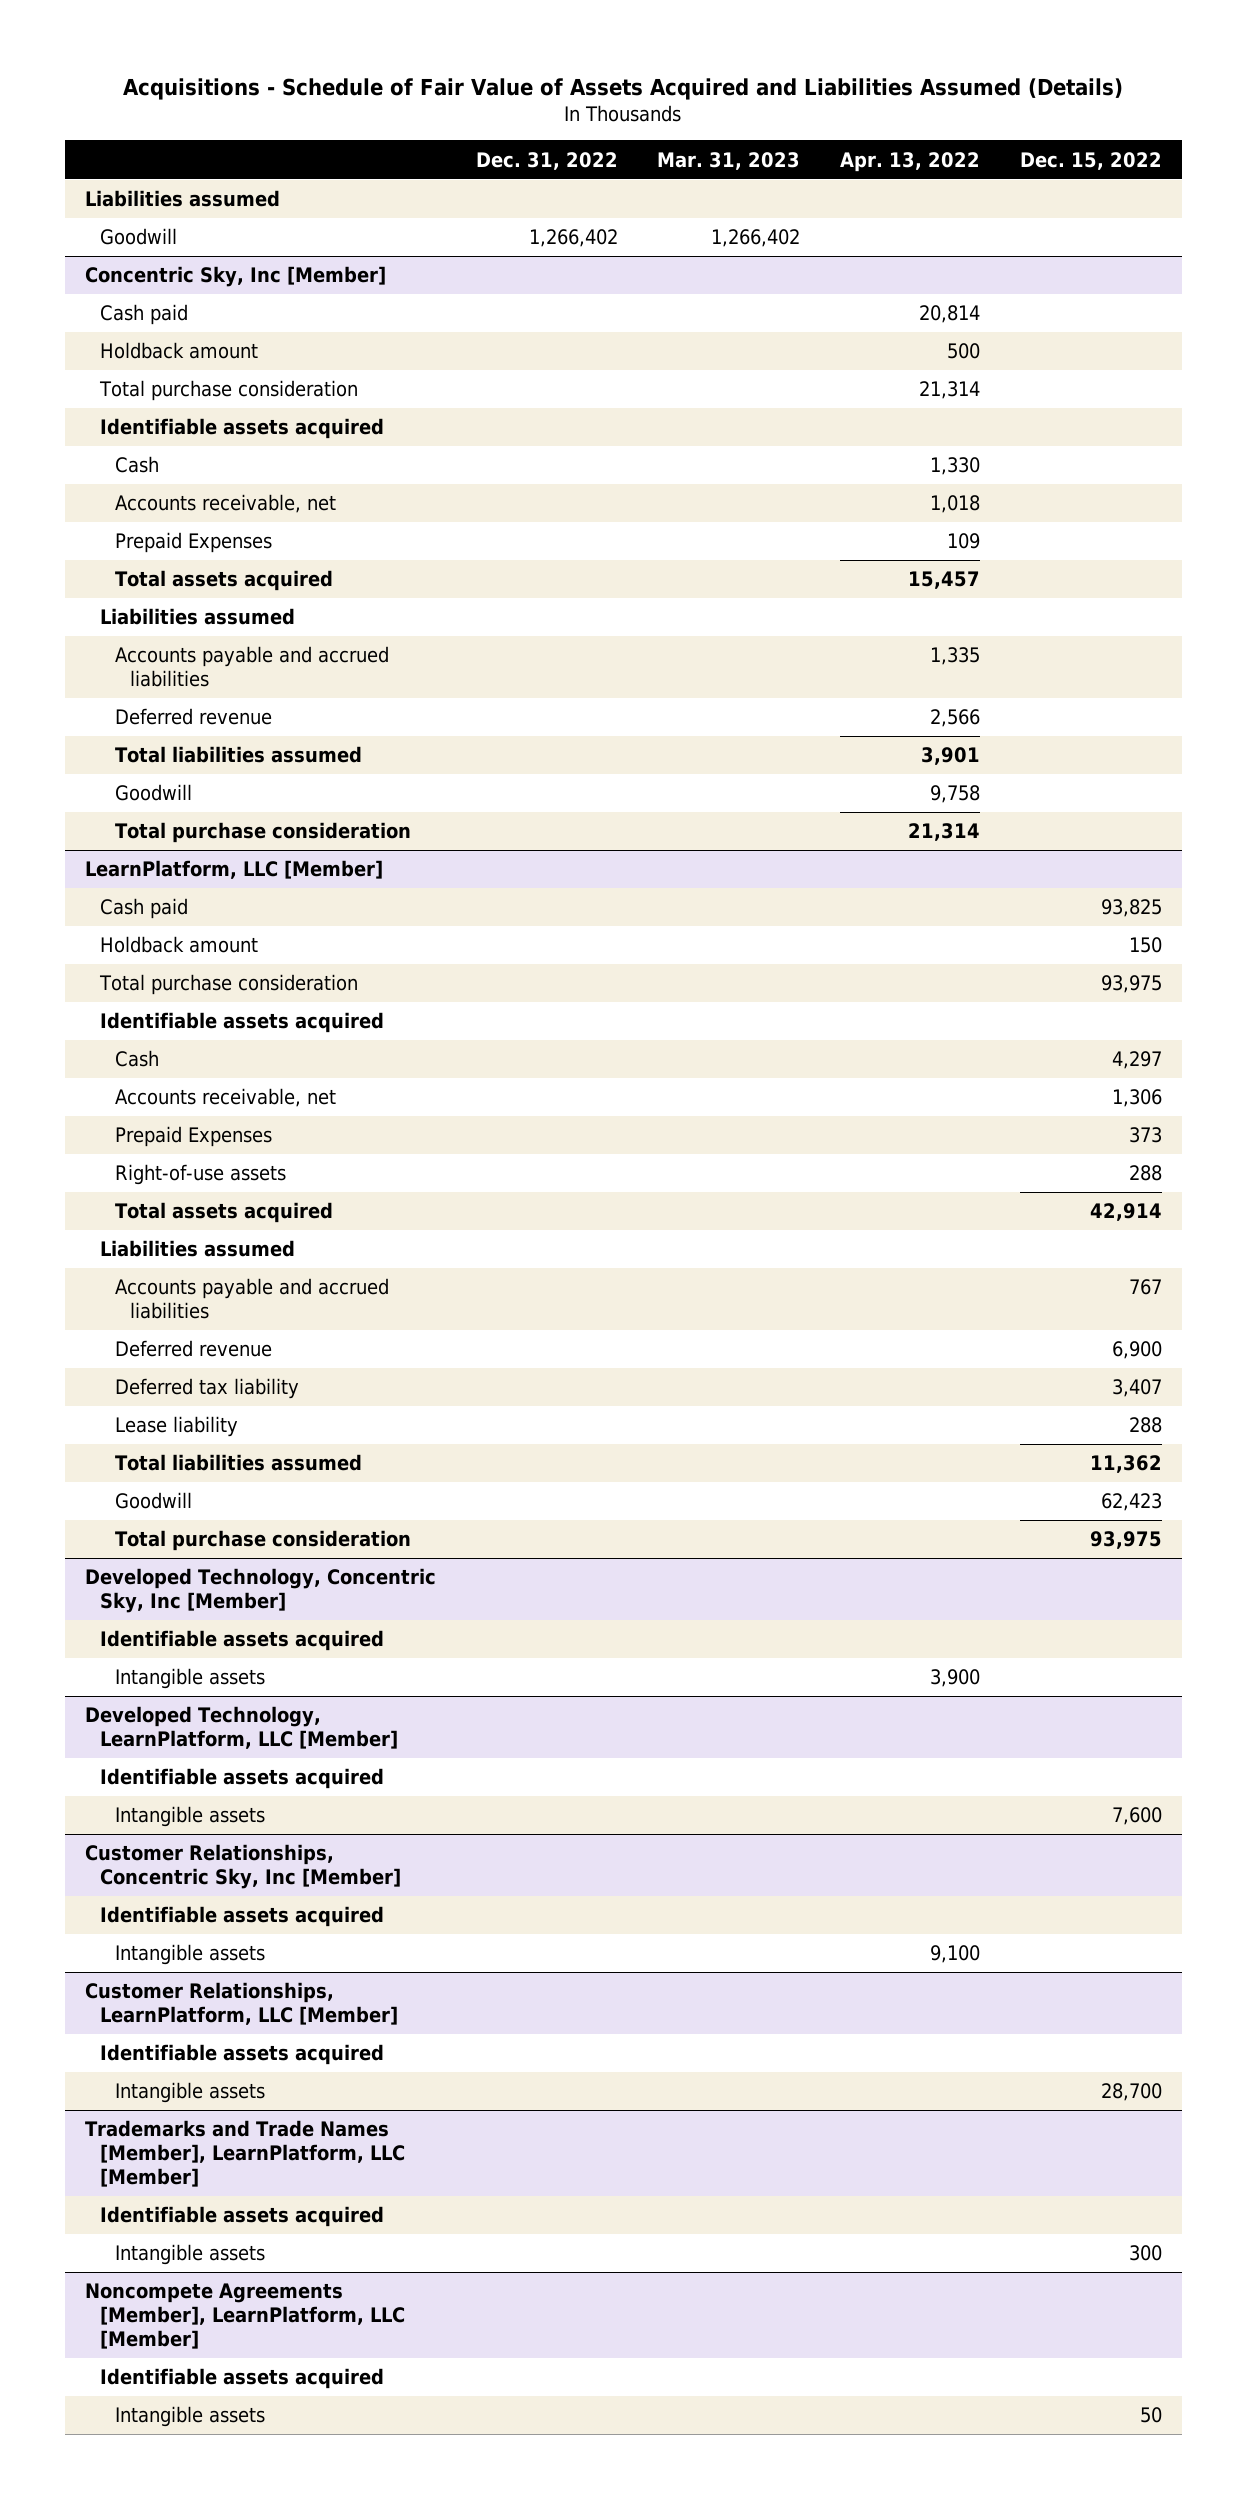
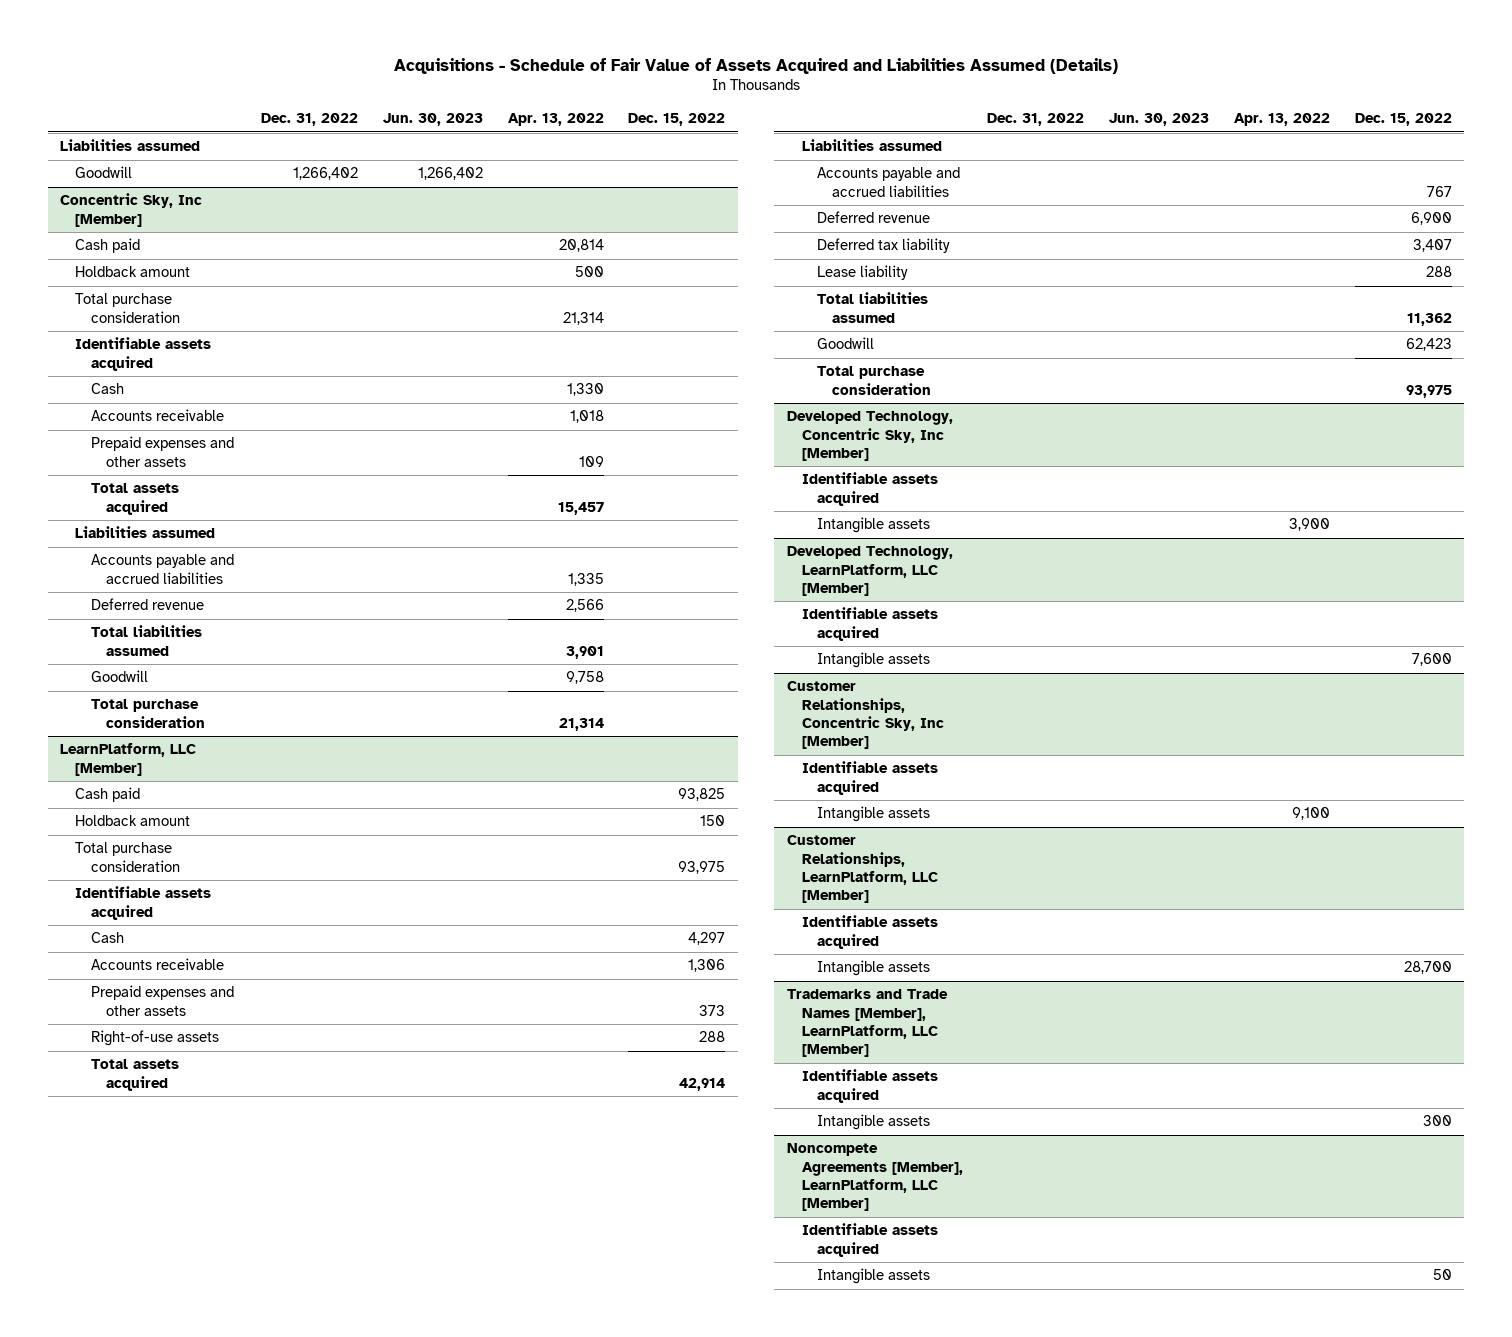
- | Dec. 31, 2022 | Mar. 31, 2023 | Apr. 13, 2022 | Dec. 15, 2022
+ | Dec. 31, 2022 | Jun. 30, 2023 | Apr. 13, 2022 | Dec. 15, 2022
@ Concentric Sky, Inc [Member]
- Accounts receivable, net | | | 1,018 |
- Prepaid Expenses | | | 109 |
+ Accounts receivable | | | 1,018 |
+ Prepaid expenses and other assets | | | 109 |
@ LearnPlatform, LLC [Member]
- Accounts receivable, net | | | | 1,306
- Prepaid Expenses | | | | 373
+ Accounts receivable | | | | 1,306
+ Prepaid expenses and other assets | | | | 373

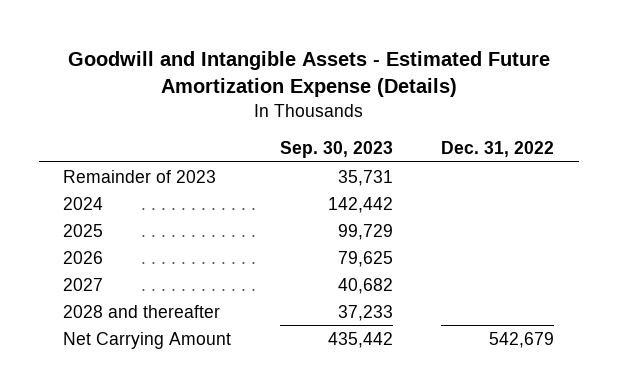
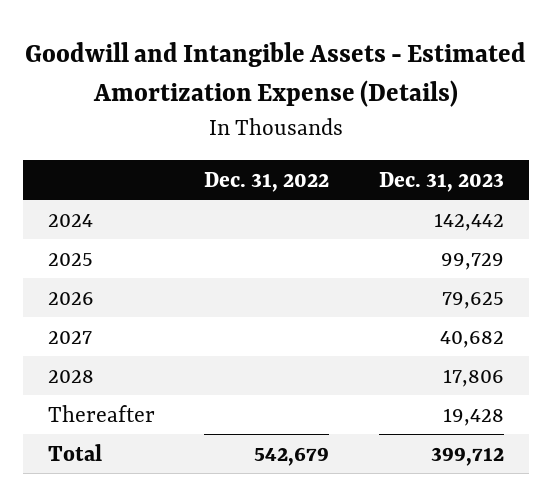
- Goodwill and Intangible Assets - Estimated Future Amortization Expense (Details)
+ Goodwill and Intangible Assets - Estimated Amortization Expense (Details)
- | Sep. 30, 2023 | Dec. 31, 2022
+ | Dec. 31, 2022 | Dec. 31, 2023
- Remainder of 2023 | 35,731 |
- 2028 and thereafter | 37,233 |
- Net Carrying Amount | 435,442 | 542,679
+ 2028 | | 17,806
+ Thereafter | | 19,428
+ Total | 542,679 | 399,712

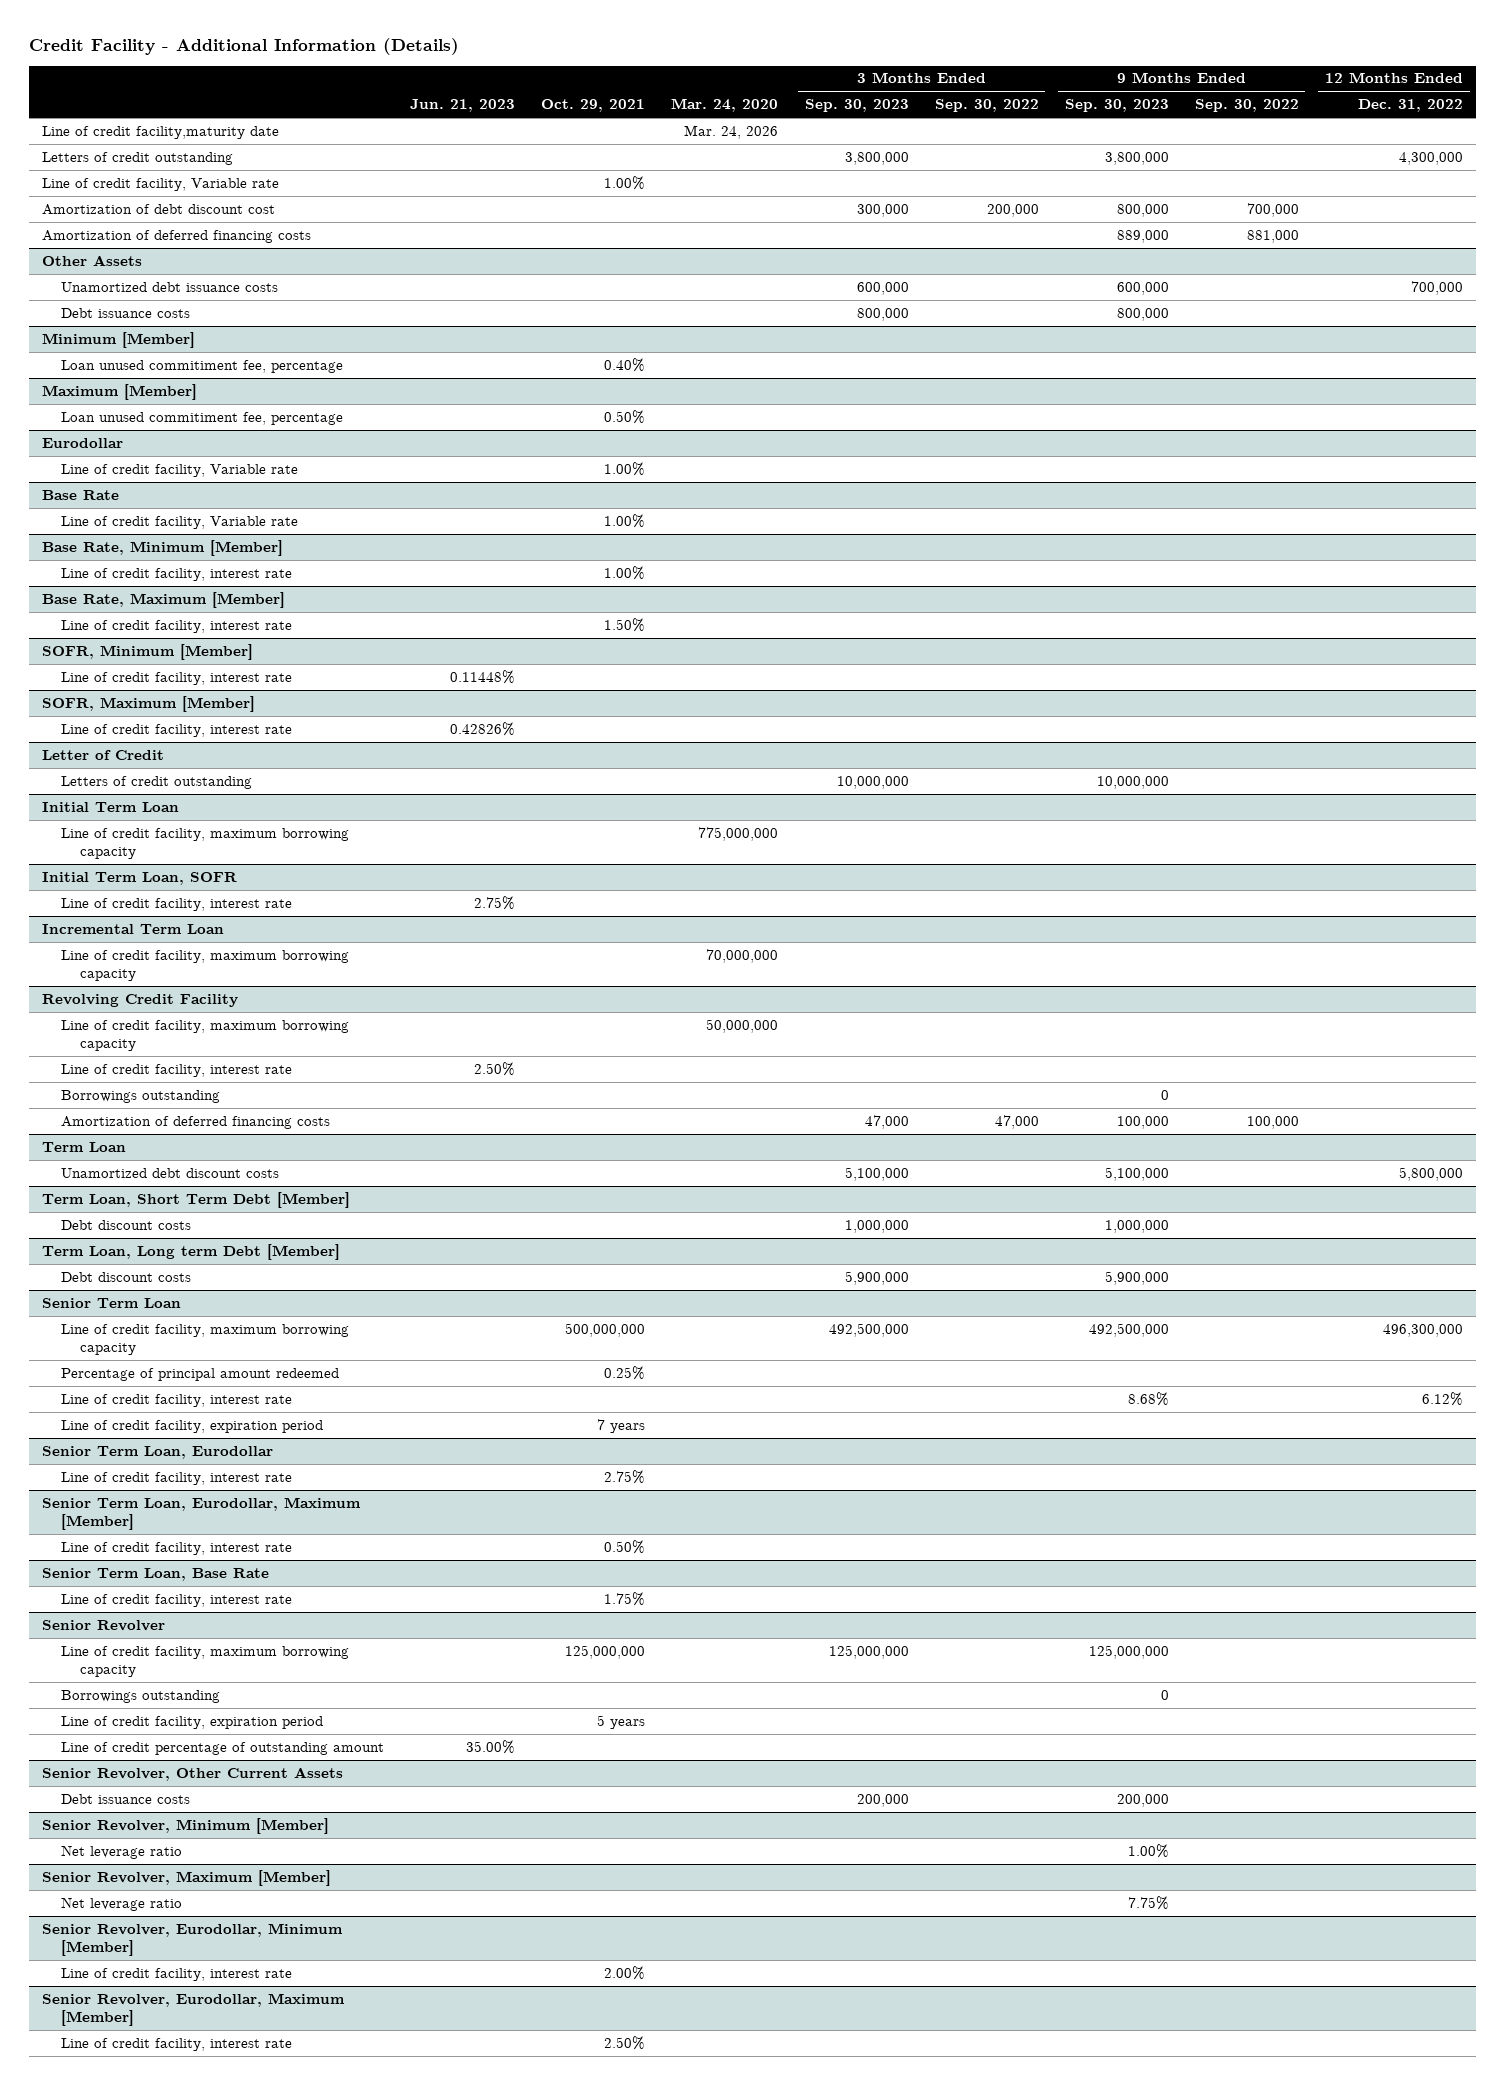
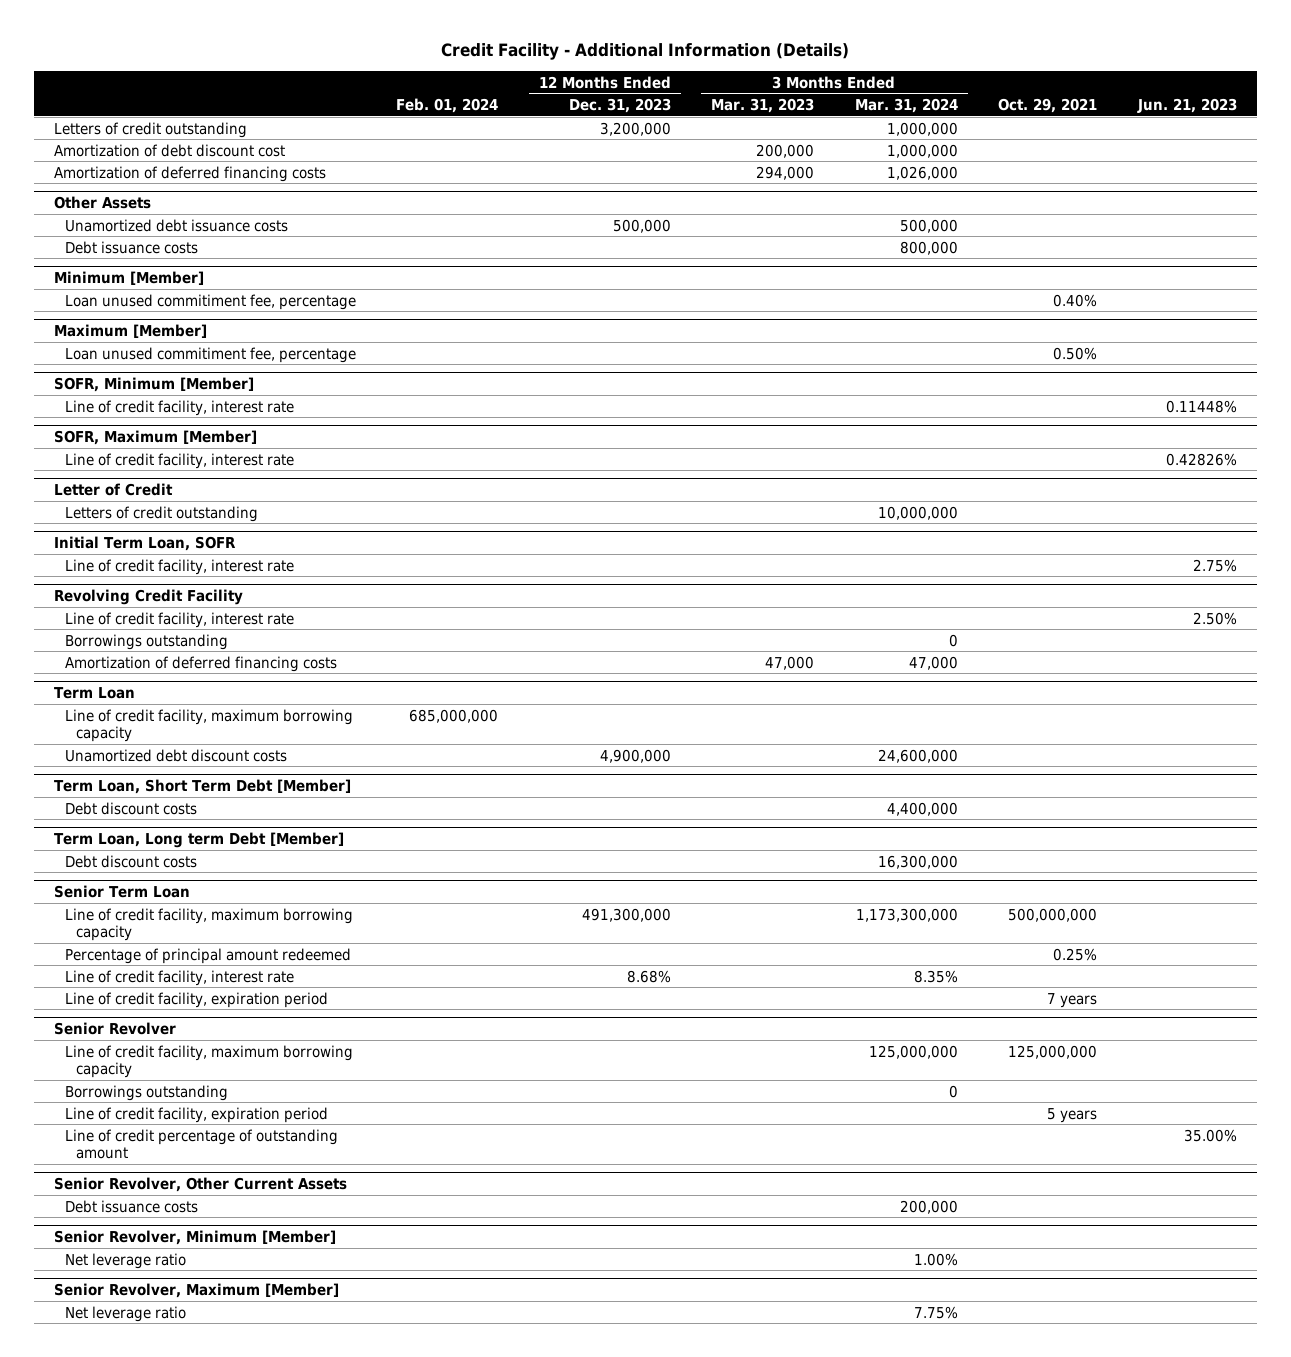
- | Jun. 21, 2023 | Oct. 29, 2021 | Mar. 24, 2020 | 3 Months Ended Sep. 30, 2023 | 3 Months Ended Sep. 30, 2022 | 9 Months Ended Sep. 30, 2023 | 9 Months Ended Sep. 30, 2022 | 12 Months Ended Dec. 31, 2022
+ | Feb. 01, 2024 | 12 Months Ended Dec. 31, 2023 | 3 Months Ended Mar. 31, 2023 | 3 Months Ended Mar. 31, 2024 | Oct. 29, 2021 | Jun. 21, 2023
- Line of credit facility,maturity date | | | Mar. 24, 2026 | | | | |
- Line of credit facility, Variable rate | | 1.00% | | | | | |
- Eurodollar
- Line of credit facility, Variable rate | | 1.00% | | | | | |
- Base Rate
- Line of credit facility, Variable rate | | 1.00% | | | | | |
- Base Rate, Minimum [Member]
- Line of credit facility, interest rate | | 1.00% | | | | | |
- Base Rate, Maximum [Member]
- Line of credit facility, interest rate | | 1.50% | | | | | |
- Initial Term Loan
- Line of credit facility, maximum borrowing capacity | | | 775,000,000 | | | | |
- Incremental Term Loan
- Line of credit facility, maximum borrowing capacity | | | 70,000,000 | | | | |
@ Revolving Credit Facility
- Line of credit facility, maximum borrowing capacity | | | 50,000,000 | | | | |
@ Term Loan
+ Line of credit facility, maximum borrowing capacity | 685,000,000 | | | | |
- Senior Term Loan, Eurodollar
- Line of credit facility, interest rate | | 2.75% | | | | | |
- Senior Term Loan, Eurodollar, Maximum [Member]
- Line of credit facility, interest rate | | 0.50% | | | | | |
- Senior Term Loan, Base Rate
- Line of credit facility, interest rate | | 1.75% | | | | | |
- Senior Revolver, Eurodollar, Minimum [Member]
- Line of credit facility, interest rate | | 2.00% | | | | | |
- Senior Revolver, Eurodollar, Maximum [Member]
- Line of credit facility, interest rate | | 2.50% | | | | | |

